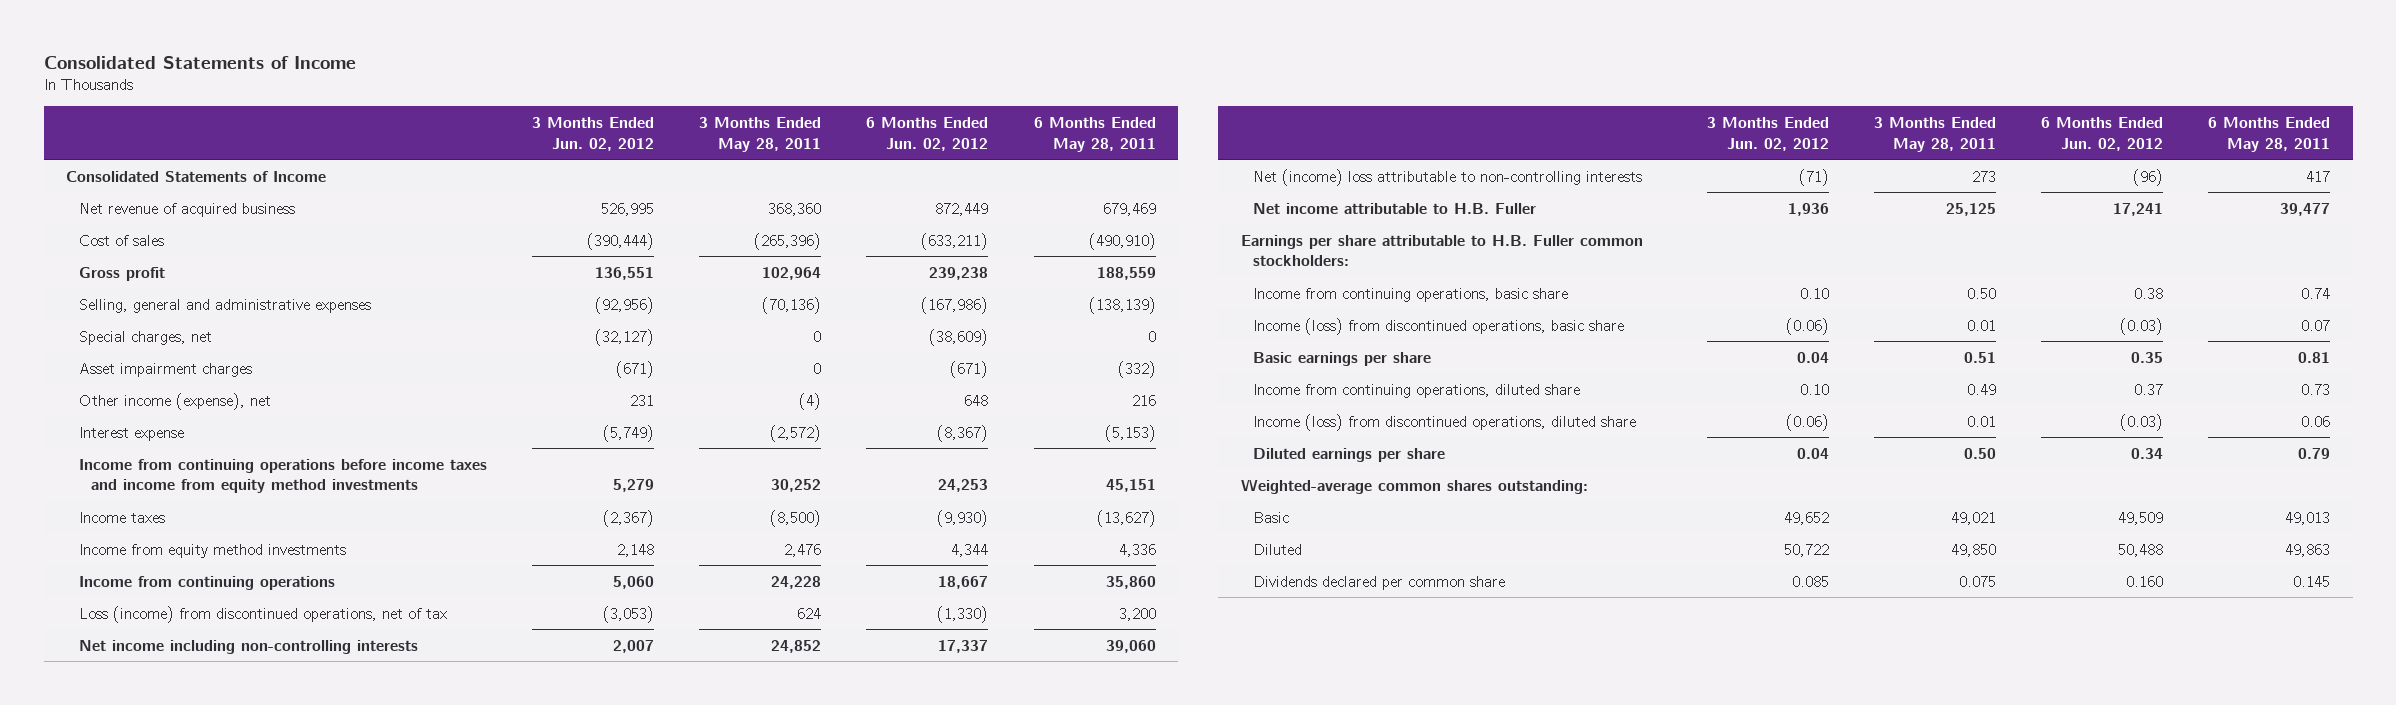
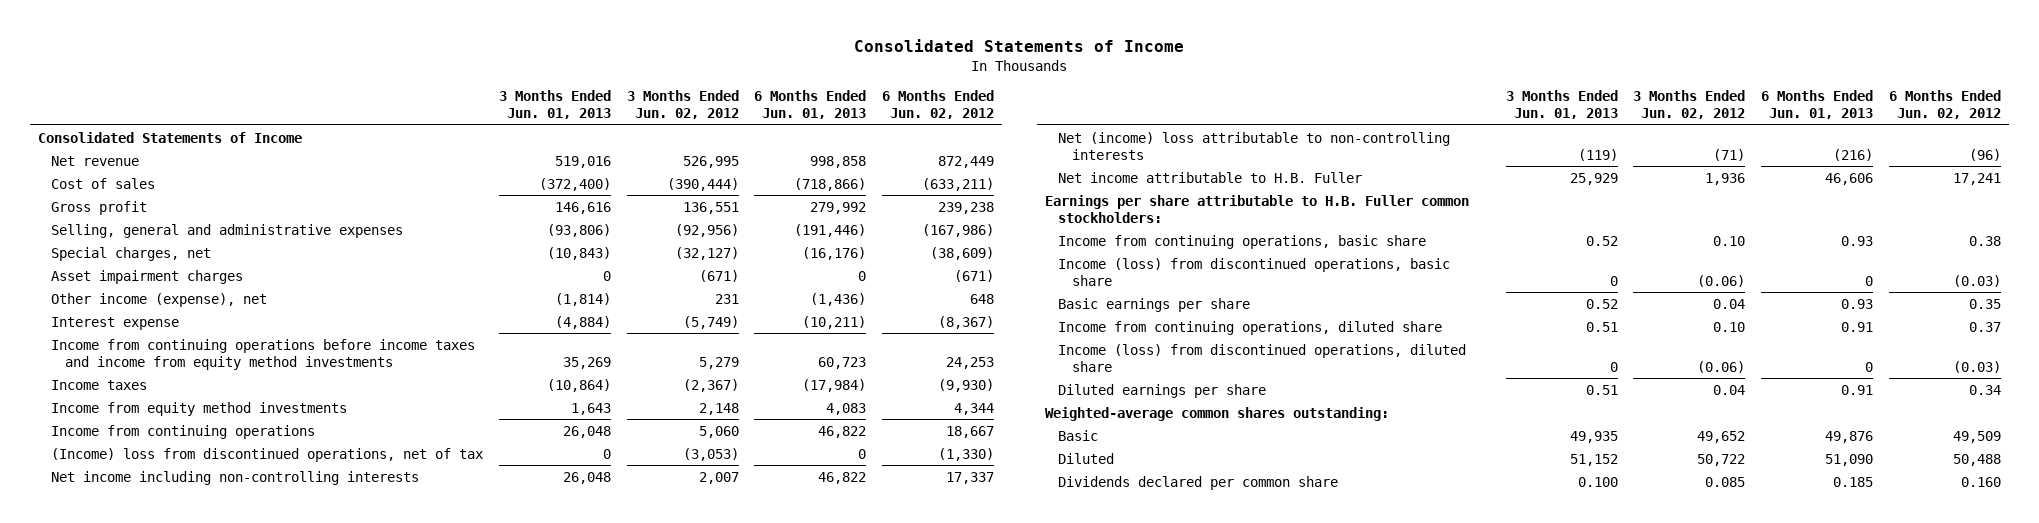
- | 3 Months Ended Jun. 02, 2012 | 3 Months Ended May 28, 2011 | 6 Months Ended Jun. 02, 2012 | 6 Months Ended May 28, 2011
+ | 3 Months Ended Jun. 01, 2013 | 3 Months Ended Jun. 02, 2012 | 6 Months Ended Jun. 01, 2013 | 6 Months Ended Jun. 02, 2012
- Net revenue of acquired business | 526,995 | 368,360 | 872,449 | 679,469
+ Net revenue | 519,016 | 526,995 | 998,858 | 872,449
- Loss (income) from discontinued operations, net of tax | (3,053) | 624 | (1,330) | 3,200
+ (Income) loss from discontinued operations, net of tax | 0 | (3,053) | 0 | (1,330)

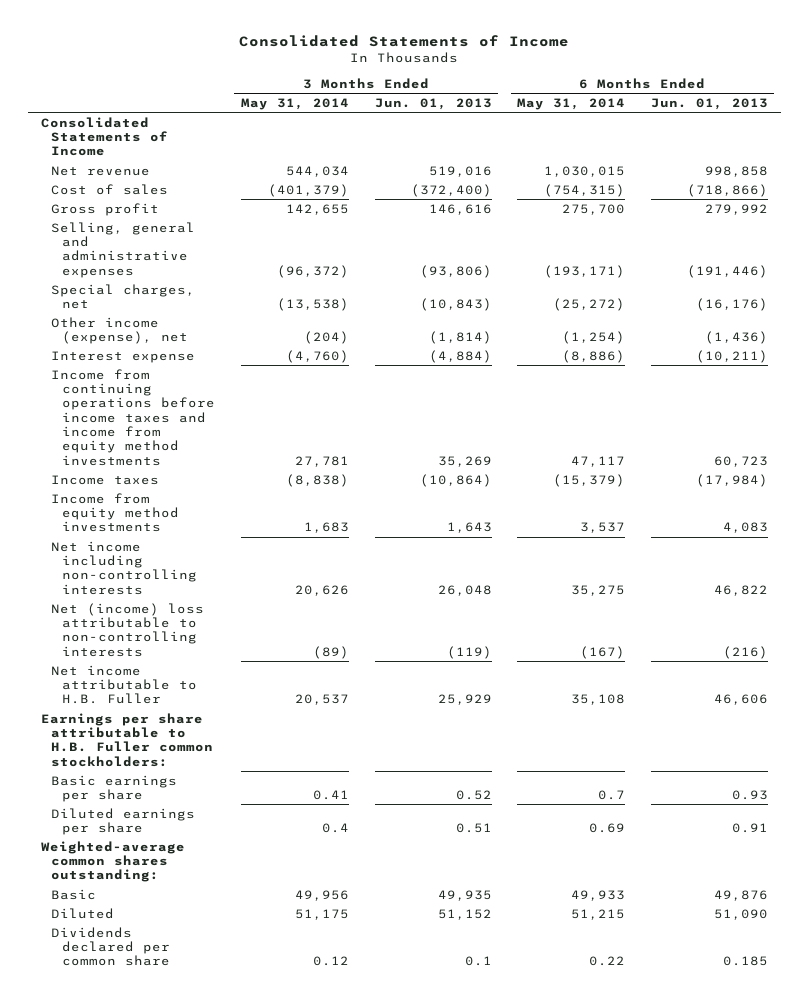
- | 3 Months Ended Jun. 01, 2013 | 3 Months Ended Jun. 02, 2012 | 6 Months Ended Jun. 01, 2013 | 6 Months Ended Jun. 02, 2012
+ | 3 Months Ended May 31, 2014 | 3 Months Ended Jun. 01, 2013 | 6 Months Ended May 31, 2014 | 6 Months Ended Jun. 01, 2013
- Asset impairment charges | 0 | (671) | 0 | (671)
- Income from continuing operations | 26,048 | 5,060 | 46,822 | 18,667
- (Income) loss from discontinued operations, net of tax | 0 | (3,053) | 0 | (1,330)
- Income from continuing operations, basic share | 0.52 | 0.10 | 0.93 | 0.38
- Income (loss) from discontinued operations, basic share | 0 | (0.06) | 0 | (0.03)
- Income from continuing operations, diluted share | 0.51 | 0.10 | 0.91 | 0.37
- Income (loss) from discontinued operations, diluted share | 0 | (0.06) | 0 | (0.03)
- Dividends declared per common share | 0.100 | 0.085 | 0.185 | 0.160
+ Dividends declared per common share | 0.12 | 0.1 | 0.22 | 0.185

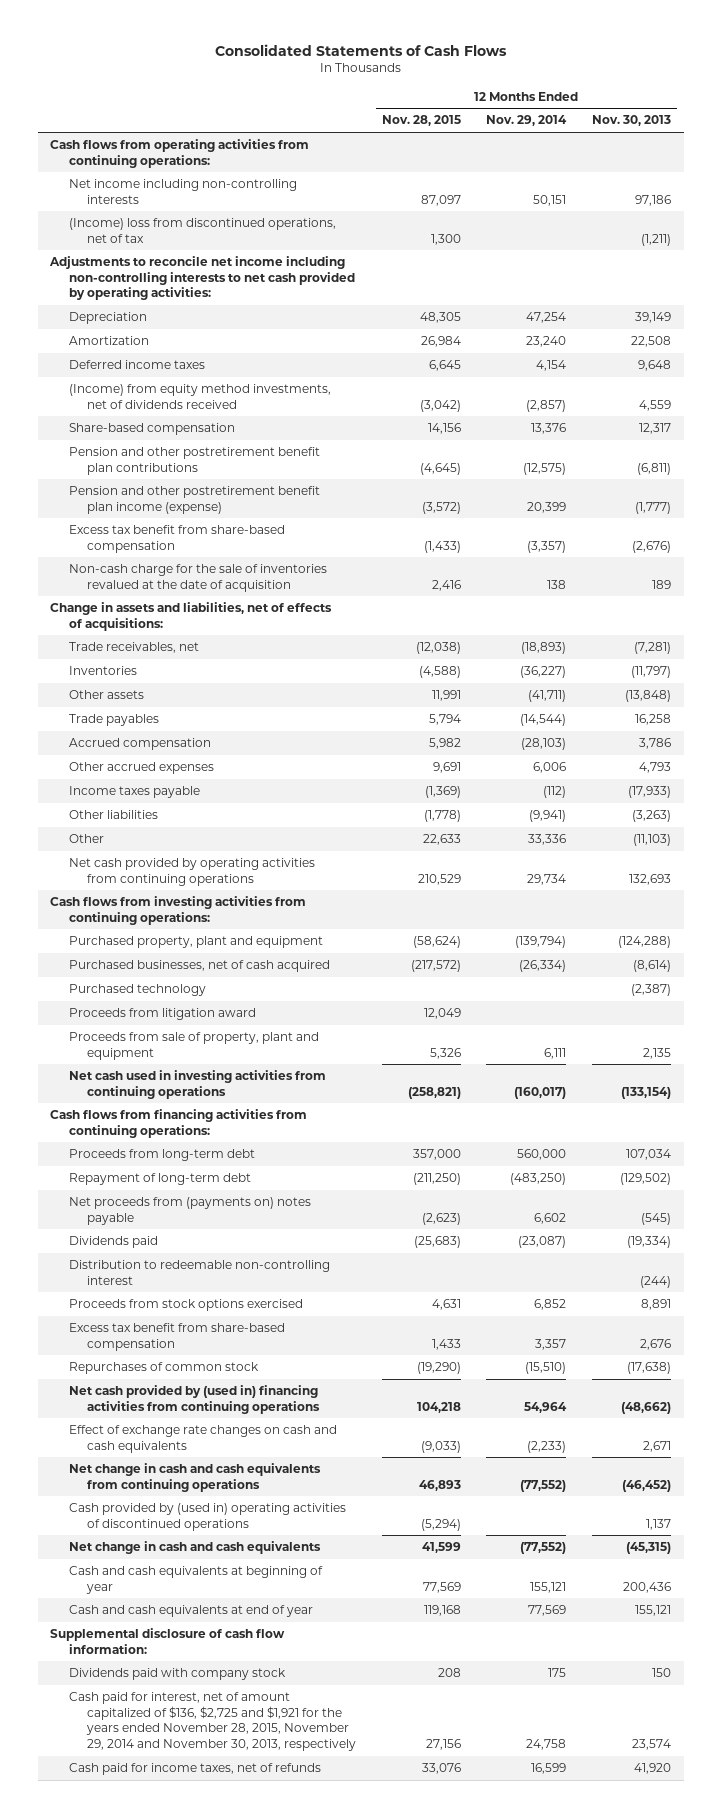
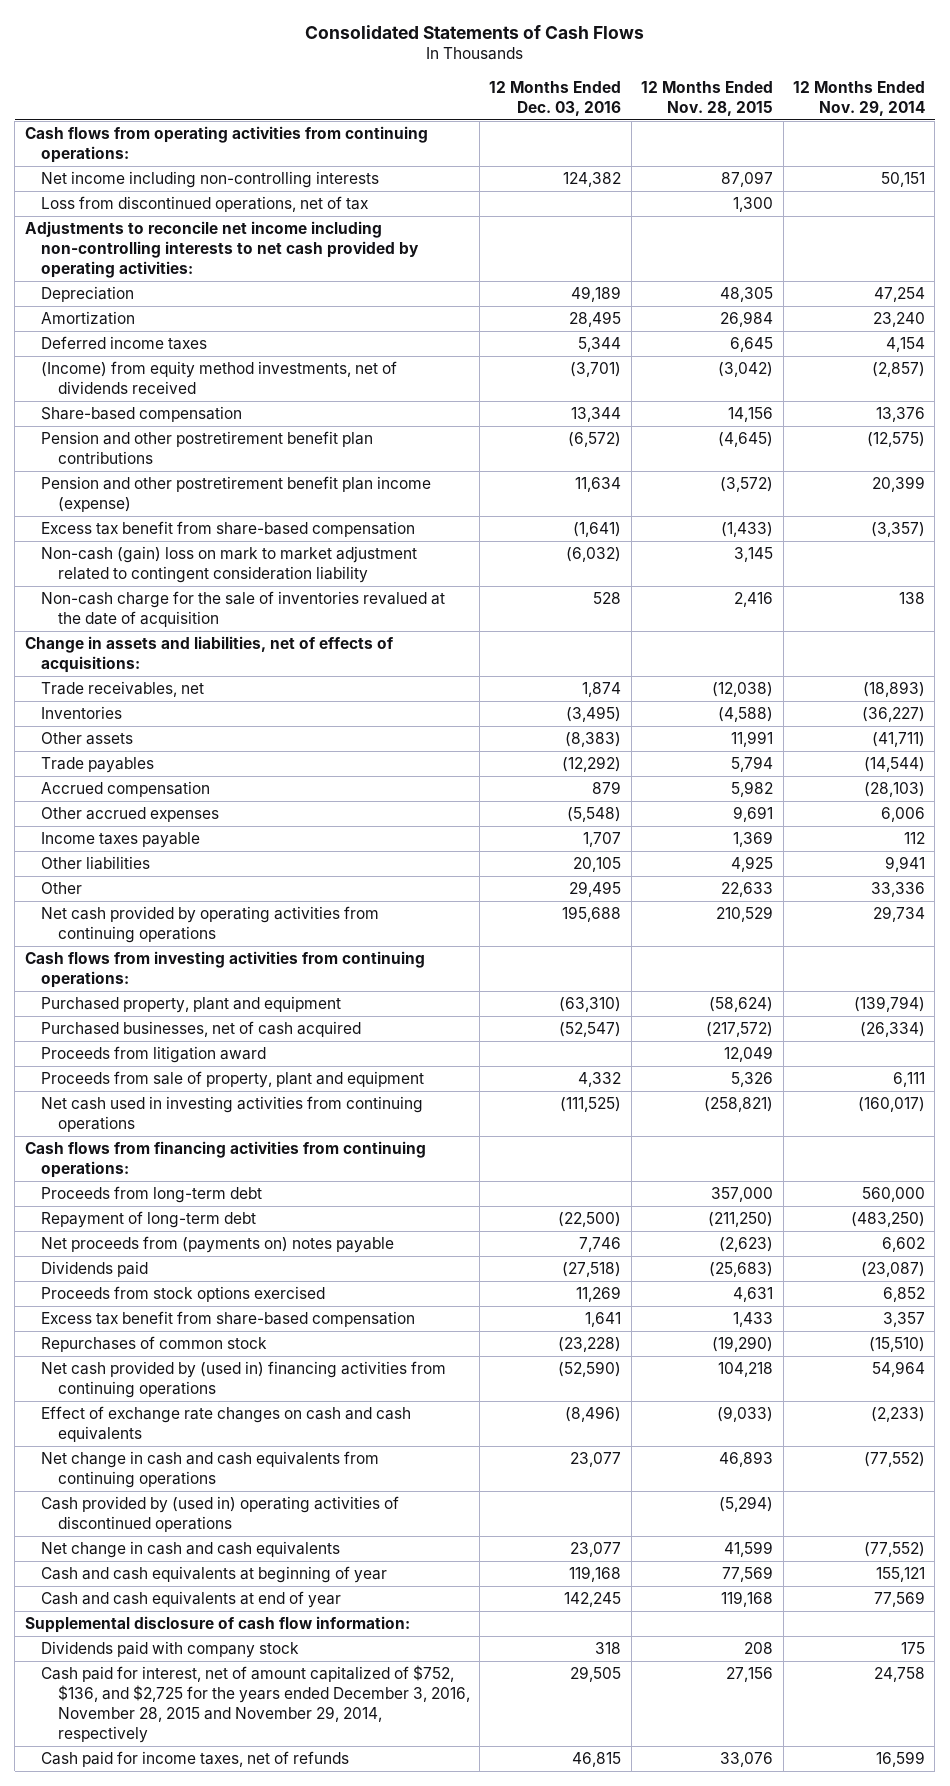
- | 12 Months Ended Nov. 28, 2015 | 12 Months Ended Nov. 29, 2014 | 12 Months Ended Nov. 30, 2013
+ | 12 Months Ended Dec. 03, 2016 | 12 Months Ended Nov. 28, 2015 | 12 Months Ended Nov. 29, 2014
- (Income) loss from discontinued operations, net of tax | 1,300 | | (1,211)
+ Loss from discontinued operations, net of tax | | 1,300 |
+ Non-cash (gain) loss on mark to market adjustment related to contingent consideration liability | (6,032) | 3,145 |
- Income taxes payable | (1,369) | (112) | (17,933)
- Other liabilities | (1,778) | (9,941) | (3,263)
+ Income taxes payable | 1,707 | 1,369 | 112
+ Other liabilities | 20,105 | 4,925 | 9,941
- Purchased technology | | | (2,387)
- Distribution to redeemable non-controlling interest | | | (244)
- Cash paid for interest, net of amount capitalized of $136, $2,725 and $1,921 for the years ended November 28, 2015, November 29, 2014 and November 30, 2013, respectively | 27,156 | 24,758 | 23,574
+ Cash paid for interest, net of amount capitalized of $752, $136, and $2,725 for the years ended December 3, 2016, November 28, 2015 and November 29, 2014, respectively | 29,505 | 27,156 | 24,758

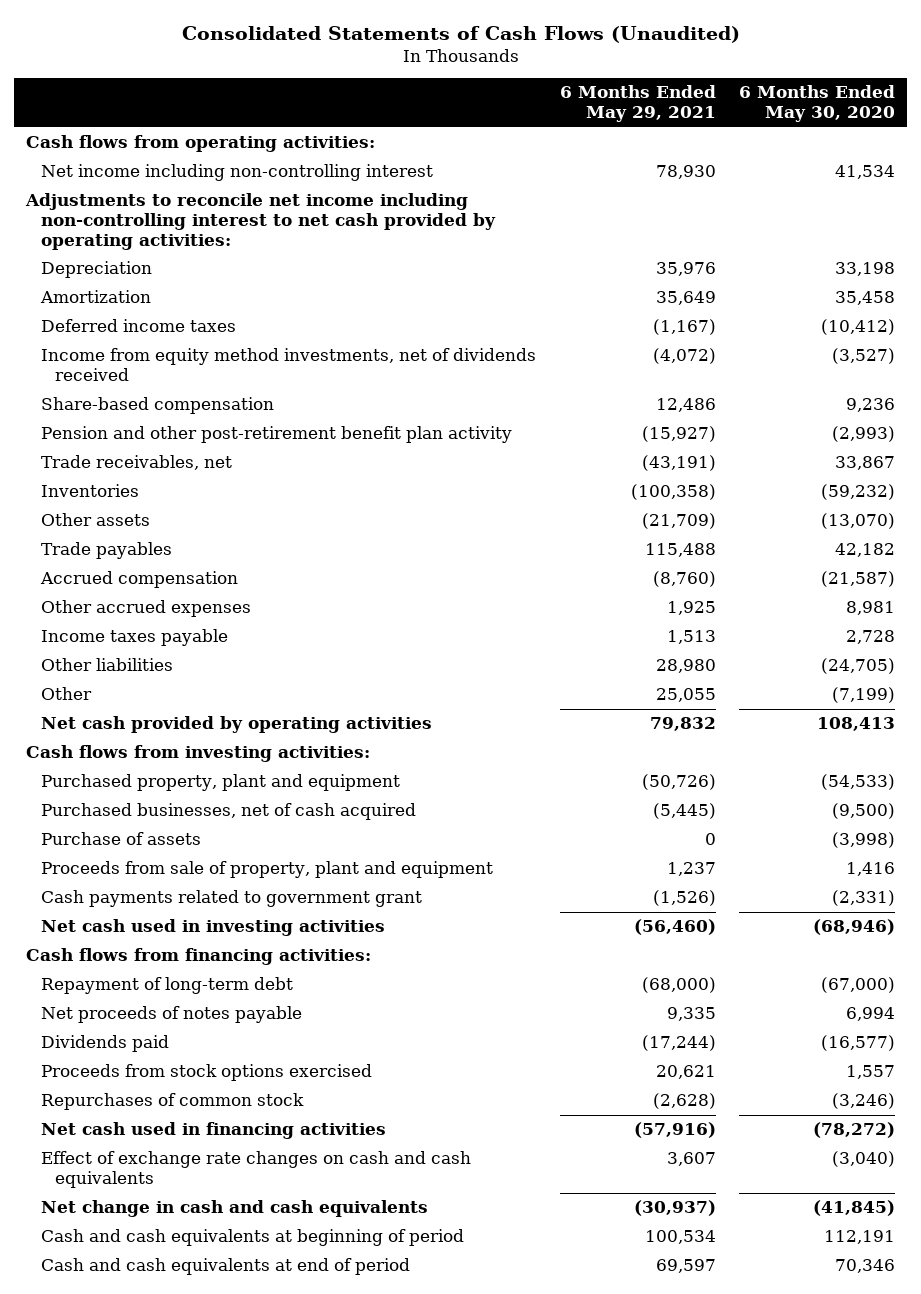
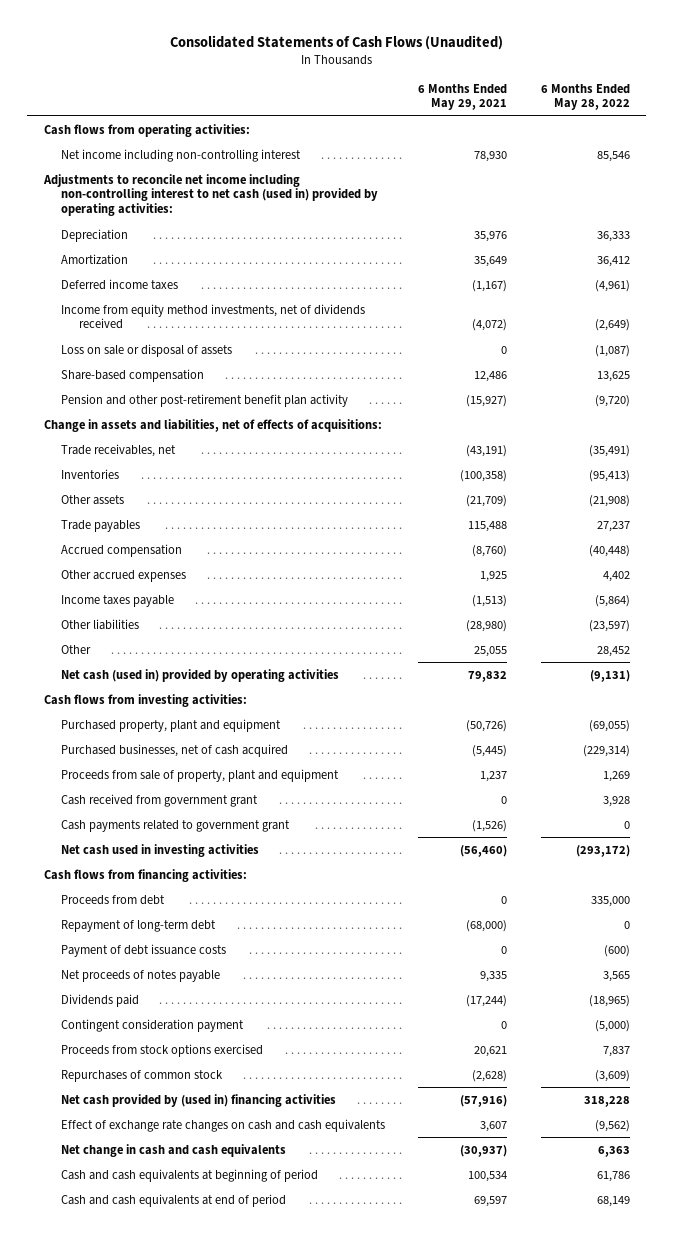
- | 6 Months Ended May 29, 2021 | 6 Months Ended May 30, 2020
+ | 6 Months Ended May 29, 2021 | 6 Months Ended May 28, 2022
- Adjustments to reconcile net income including non-controlling interest to net cash provided by operating activities:
+ Adjustments to reconcile net income including non-controlling interest to net cash (used in) provided by operating activities:
+ Loss on sale or disposal of assets | 0 | (1,087)
+ Change in assets and liabilities, net of effects of acquisitions:
- Income taxes payable | 1,513 | 2,728
- Other liabilities | 28,980 | (24,705)
+ Income taxes payable | (1,513) | (5,864)
+ Other liabilities | (28,980) | (23,597)
- Net cash provided by operating activities | 79,832 | 108,413
+ Net cash (used in) provided by operating activities | 79,832 | (9,131)
- Purchase of assets | 0 | (3,998)
+ Cash received from government grant | 0 | 3,928
+ Proceeds from debt | 0 | 335,000
+ Payment of debt issuance costs | 0 | (600)
+ Contingent consideration payment | 0 | (5,000)
- Net cash used in financing activities | (57,916) | (78,272)
+ Net cash provided by (used in) financing activities | (57,916) | 318,228

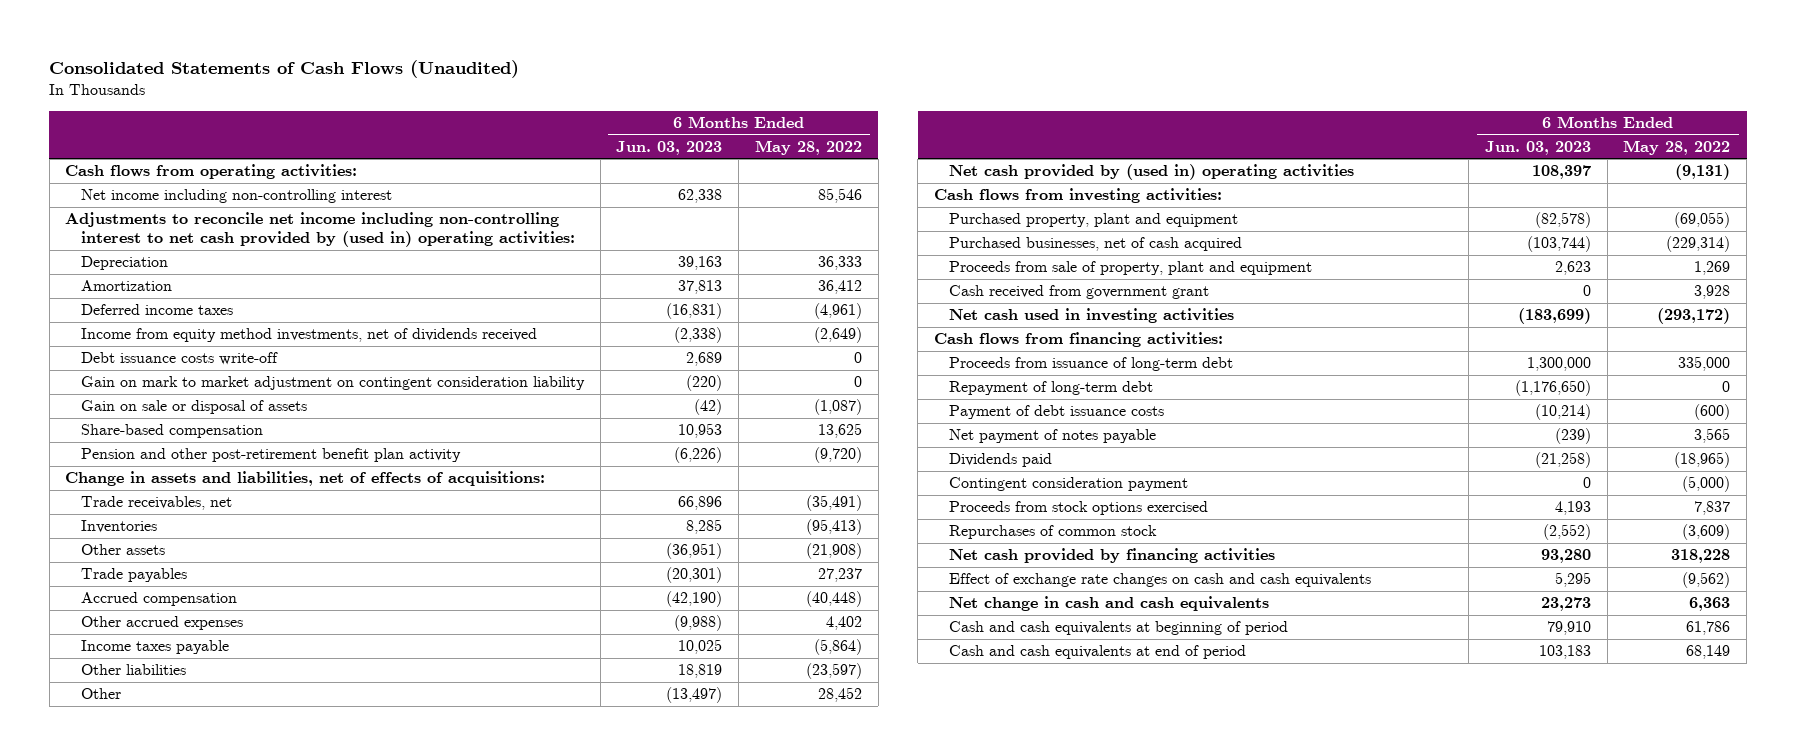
- | 6 Months Ended May 29, 2021 | 6 Months Ended May 28, 2022
+ | 6 Months Ended Jun. 03, 2023 | 6 Months Ended May 28, 2022
- Adjustments to reconcile net income including non-controlling interest to net cash (used in) provided by operating activities:
+ Adjustments to reconcile net income including non-controlling interest to net cash provided by (used in) operating activities:
- Loss on sale or disposal of assets | 0 | (1,087)
+ Debt issuance costs write-off | 2,689 | 0
+ Gain on mark to market adjustment on contingent consideration liability | (220) | 0
+ Gain on sale or disposal of assets | (42) | (1,087)
- Net cash (used in) provided by operating activities | 79,832 | (9,131)
+ Net cash provided by (used in) operating activities | 108,397 | (9,131)
- Cash payments related to government grant | (1,526) | 0
- Proceeds from debt | 0 | 335,000
+ Proceeds from issuance of long-term debt | 1,300,000 | 335,000
- Net proceeds of notes payable | 9,335 | 3,565
+ Net payment of notes payable | (239) | 3,565
- Net cash provided by (used in) financing activities | (57,916) | 318,228
+ Net cash provided by financing activities | 93,280 | 318,228

